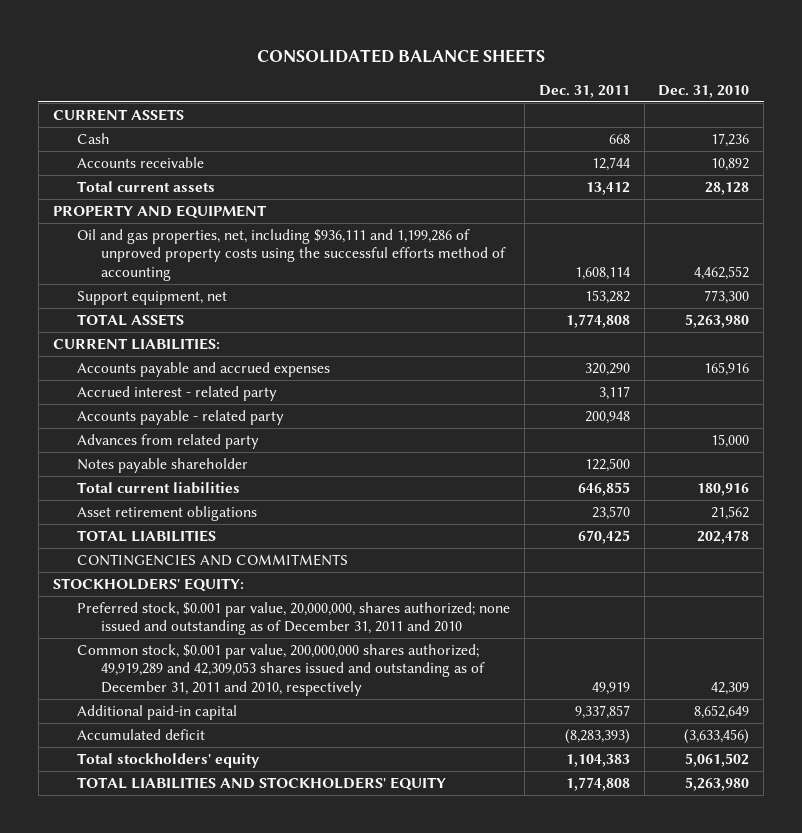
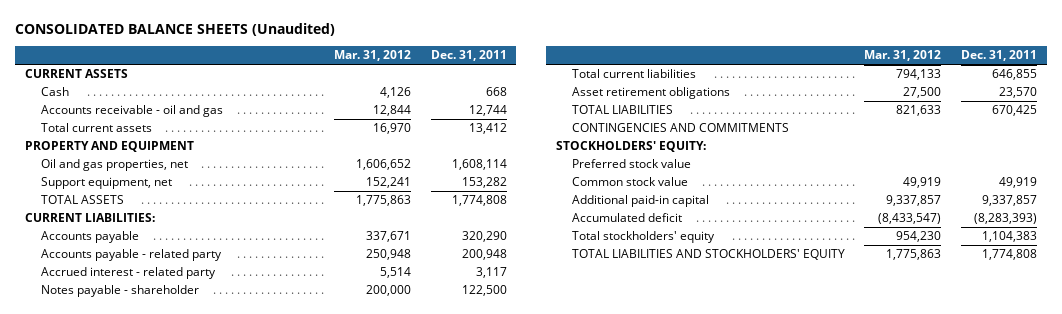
- CONSOLIDATED BALANCE SHEETS
+ CONSOLIDATED BALANCE SHEETS (Unaudited)
- | Dec. 31, 2011 | Dec. 31, 2010
+ | Mar. 31, 2012 | Dec. 31, 2011
- Accounts receivable | 12,744 | 10,892
+ Accounts receivable - oil and gas | 12,844 | 12,744
- Oil and gas properties, net, including $936,111 and 1,199,286 of unproved property costs using the successful efforts method of accounting | 1,608,114 | 4,462,552
+ Oil and gas properties, net | 1,606,652 | 1,608,114
- Accounts payable and accrued expenses | 320,290 | 165,916
+ Accounts payable | 337,671 | 320,290
- Advances from related party | | 15,000
- Notes payable shareholder | 122,500 |
moved down: Accrued interest - related party | 5,514 | 3,117
+ Notes payable - shareholder | 200,000 | 122,500
- Preferred stock, $0.001 par value, 20,000,000, shares authorized; none issued and outstanding as of December 31, 2011 and 2010
- Common stock, $0.001 par value, 200,000,000 shares authorized; 49,919,289 and 42,309,053 shares issued and outstanding as of December 31, 2011 and 2010, respectively | 49,919 | 42,309
+ Preferred stock value
+ Common stock value | 49,919 | 49,919

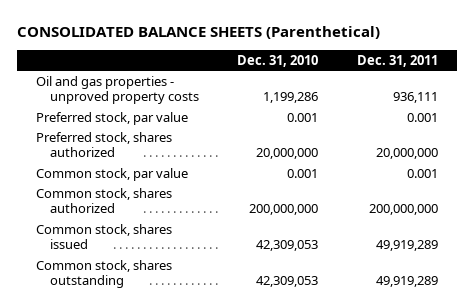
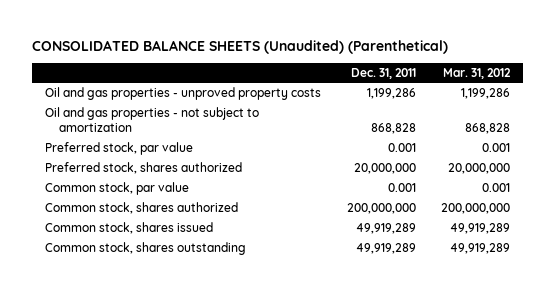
- CONSOLIDATED BALANCE SHEETS (Parenthetical)
+ CONSOLIDATED BALANCE SHEETS (Unaudited) (Parenthetical)
- | Dec. 31, 2010 | Dec. 31, 2011
+ | Dec. 31, 2011 | Mar. 31, 2012
- Oil and gas properties - unproved property costs | 1,199,286 | 936,111
+ Oil and gas properties - unproved property costs | 1,199,286 | 1,199,286
+ Oil and gas properties - not subject to amortization | 868,828 | 868,828

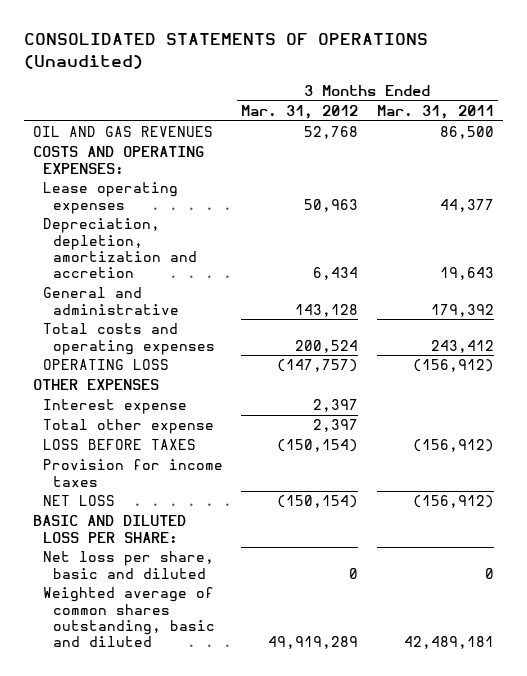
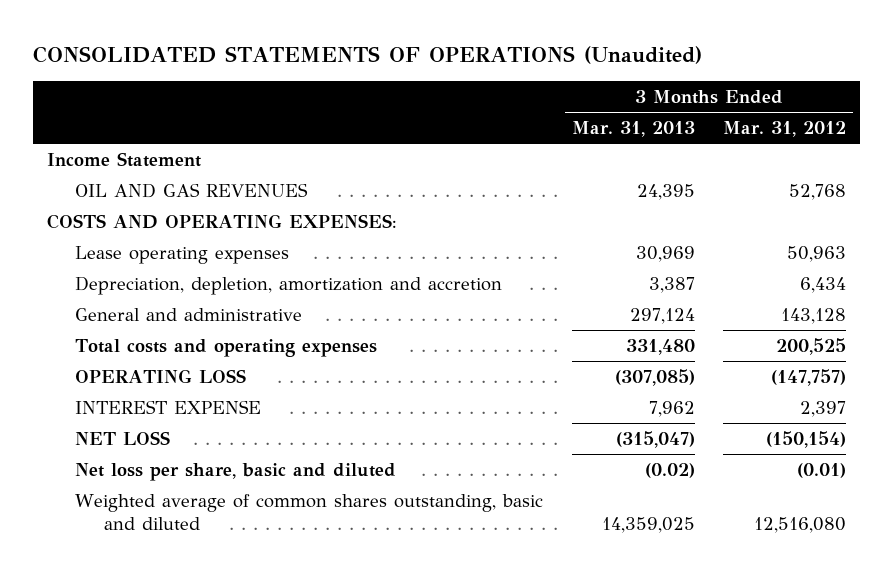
- | 3 Months Ended Mar. 31, 2012 | 3 Months Ended Mar. 31, 2011
+ | 3 Months Ended Mar. 31, 2013 | 3 Months Ended Mar. 31, 2012
+ Income Statement
- Total costs and operating expenses | 200,524 | 243,412
+ Total costs and operating expenses | 331,480 | 200,525
- OTHER EXPENSES
- Interest expense | 2,397 |
- Total other expense | 2,397 |
- LOSS BEFORE TAXES | (150,154) | (156,912)
- Provision for income taxes
+ INTEREST EXPENSE | 7,962 | 2,397
- BASIC AND DILUTED LOSS PER SHARE:
- Net loss per share, basic and diluted | 0 | 0
- Weighted average of common shares outstanding, basic and diluted | 49,919,289 | 42,489,181
+ Net loss per share, basic and diluted | (0.02) | (0.01)
+ Weighted average of common shares outstanding, basic and diluted | 14,359,025 | 12,516,080

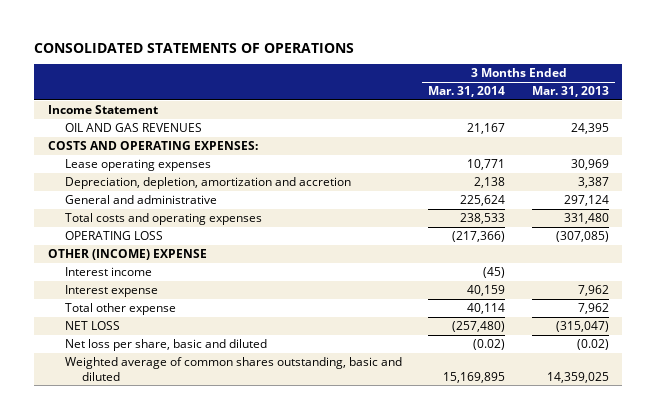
- CONSOLIDATED STATEMENTS OF OPERATIONS (Unaudited)
+ CONSOLIDATED STATEMENTS OF OPERATIONS
- | 3 Months Ended Mar. 31, 2013 | 3 Months Ended Mar. 31, 2012
+ | 3 Months Ended Mar. 31, 2014 | 3 Months Ended Mar. 31, 2013
- INTEREST EXPENSE | 7,962 | 2,397
+ OTHER (INCOME) EXPENSE
+ Interest income | (45) |
+ Interest expense | 40,159 | 7,962
+ Total other expense | 40,114 | 7,962

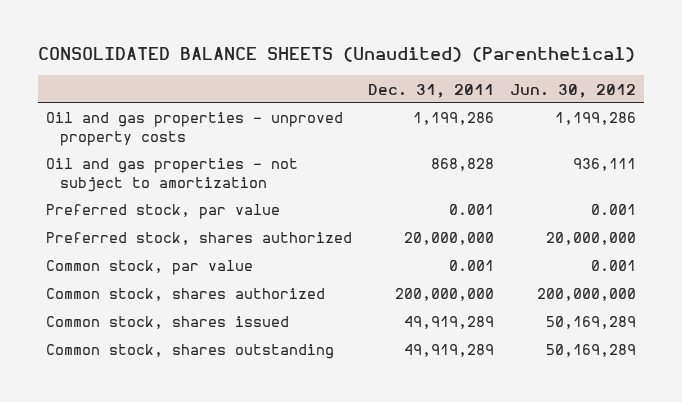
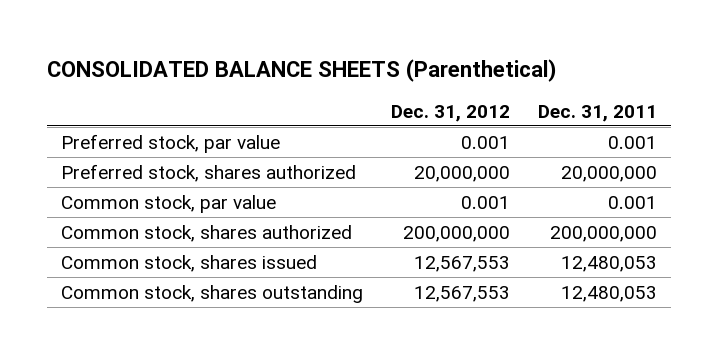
- CONSOLIDATED BALANCE SHEETS (Unaudited) (Parenthetical)
+ CONSOLIDATED BALANCE SHEETS (Parenthetical)
- | Dec. 31, 2011 | Jun. 30, 2012
+ | Dec. 31, 2012 | Dec. 31, 2011
- Oil and gas properties - unproved property costs | 1,199,286 | 1,199,286
- Oil and gas properties - not subject to amortization | 868,828 | 936,111
- Common stock, shares issued | 49,919,289 | 50,169,289
- Common stock, shares outstanding | 49,919,289 | 50,169,289
+ Common stock, shares issued | 12,567,553 | 12,480,053
+ Common stock, shares outstanding | 12,567,553 | 12,480,053

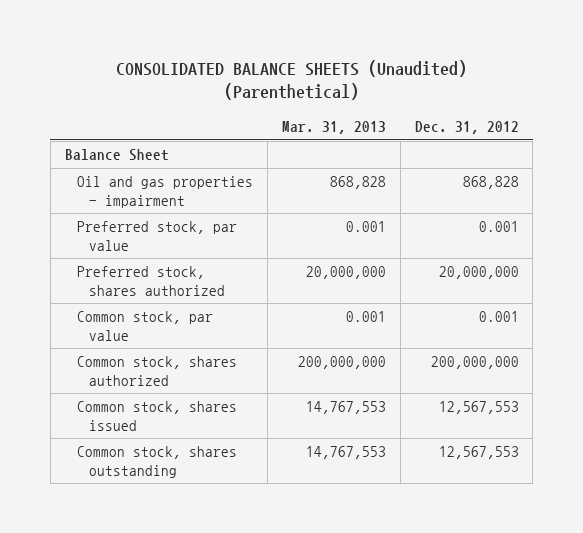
- CONSOLIDATED BALANCE SHEETS (Parenthetical)
+ CONSOLIDATED BALANCE SHEETS (Unaudited) (Parenthetical)
- | Dec. 31, 2012 | Dec. 31, 2011
+ | Mar. 31, 2013 | Dec. 31, 2012
+ Balance Sheet
+ Oil and gas properties - impairment | 868,828 | 868,828

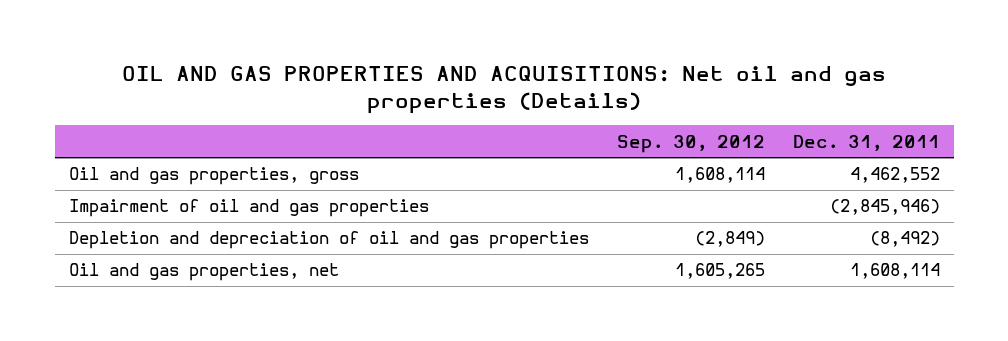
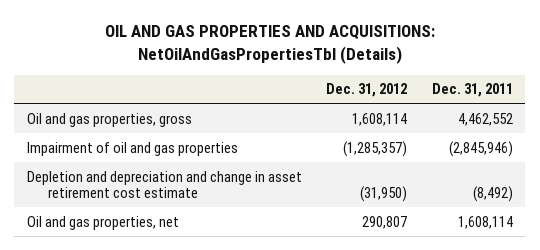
- OIL AND GAS PROPERTIES AND ACQUISITIONS: Net oil and gas properties (Details)
+ OIL AND GAS PROPERTIES AND ACQUISITIONS: NetOilAndGasPropertiesTbl (Details)
- | Sep. 30, 2012 | Dec. 31, 2011
+ | Dec. 31, 2012 | Dec. 31, 2011
- Depletion and depreciation of oil and gas properties | (2,849) | (8,492)
+ Depletion and depreciation and change in asset retirement cost estimate | (31,950) | (8,492)

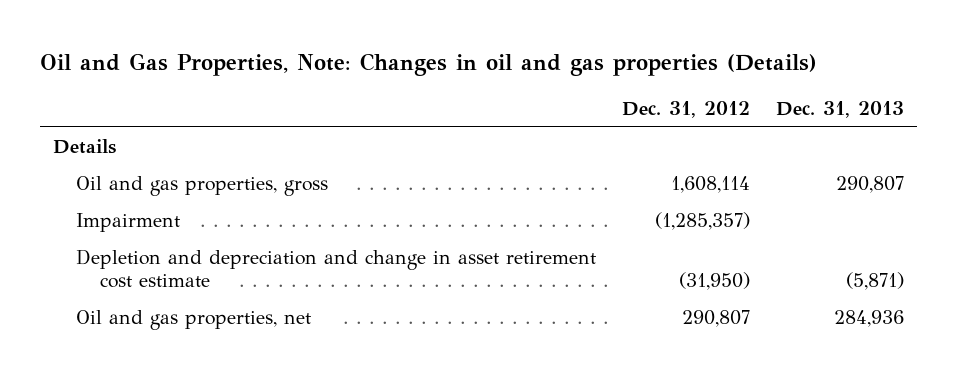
- OIL AND GAS PROPERTIES AND ACQUISITIONS: NetOilAndGasPropertiesTbl (Details)
+ Oil and Gas Properties, Note: Changes in oil and gas properties (Details)
- | Dec. 31, 2012 | Dec. 31, 2011
+ | Dec. 31, 2012 | Dec. 31, 2013
+ Details
- Impairment of oil and gas properties | (1,285,357) | (2,845,946)
+ Impairment | (1,285,357) |

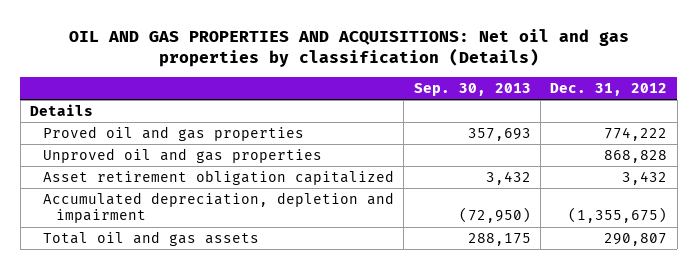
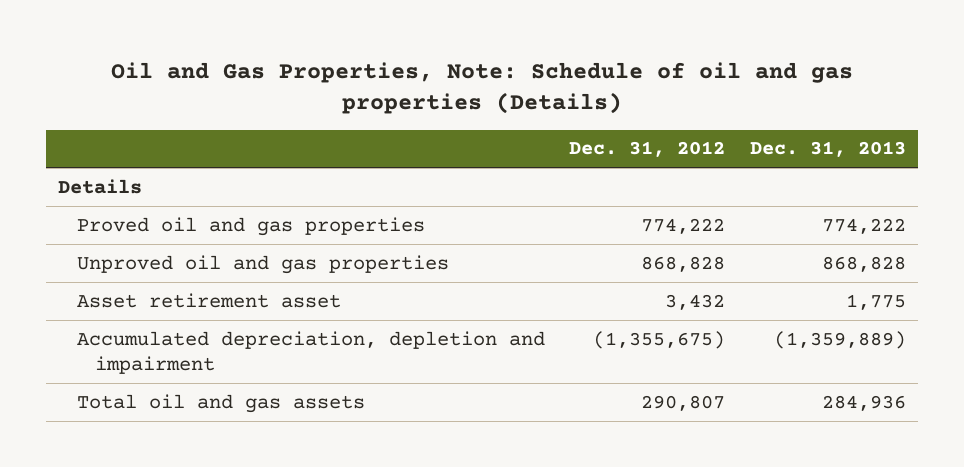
- OIL AND GAS PROPERTIES AND ACQUISITIONS: Net oil and gas properties by classification (Details)
+ Oil and Gas Properties, Note: Schedule of oil and gas properties (Details)
- | Sep. 30, 2013 | Dec. 31, 2012
+ | Dec. 31, 2012 | Dec. 31, 2013
- Asset retirement obligation capitalized | 3,432 | 3,432
+ Asset retirement asset | 3,432 | 1,775

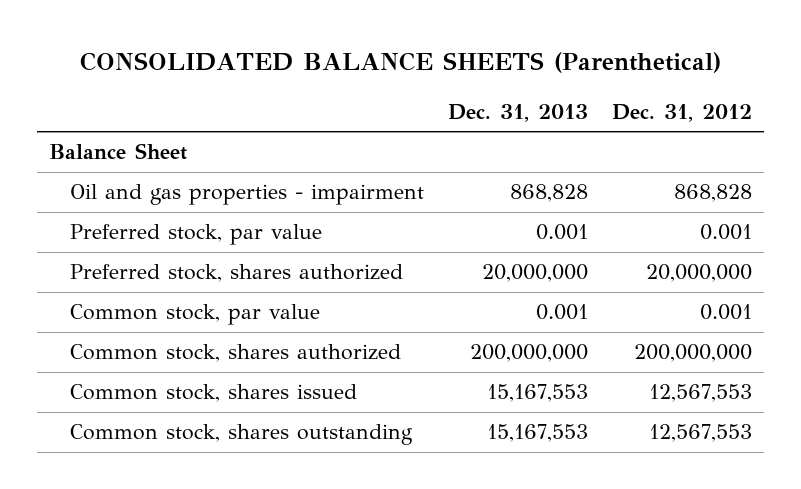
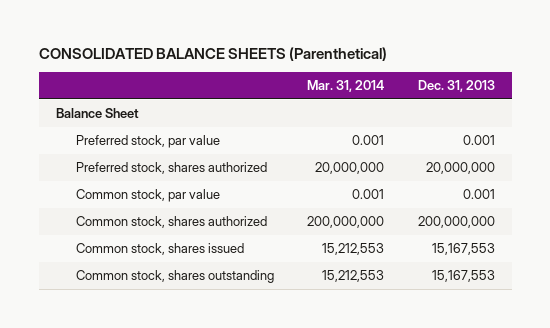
- | Dec. 31, 2013 | Dec. 31, 2012
+ | Mar. 31, 2014 | Dec. 31, 2013
- Oil and gas properties - impairment | 868,828 | 868,828

